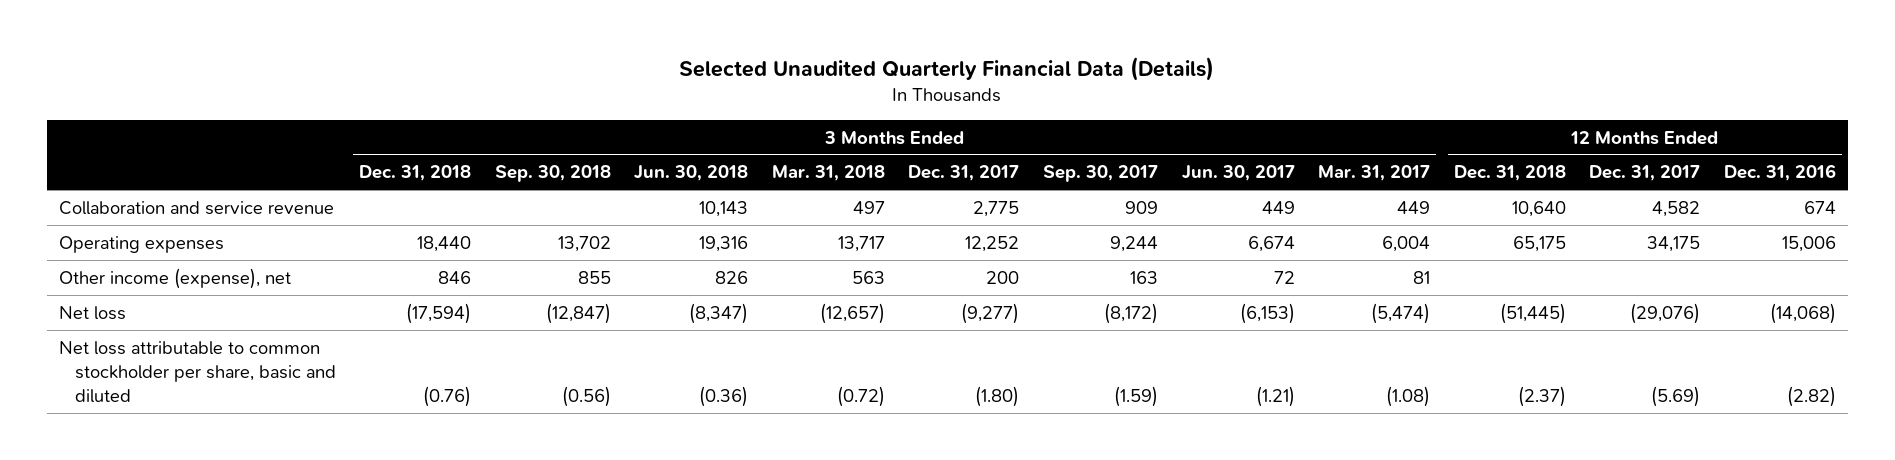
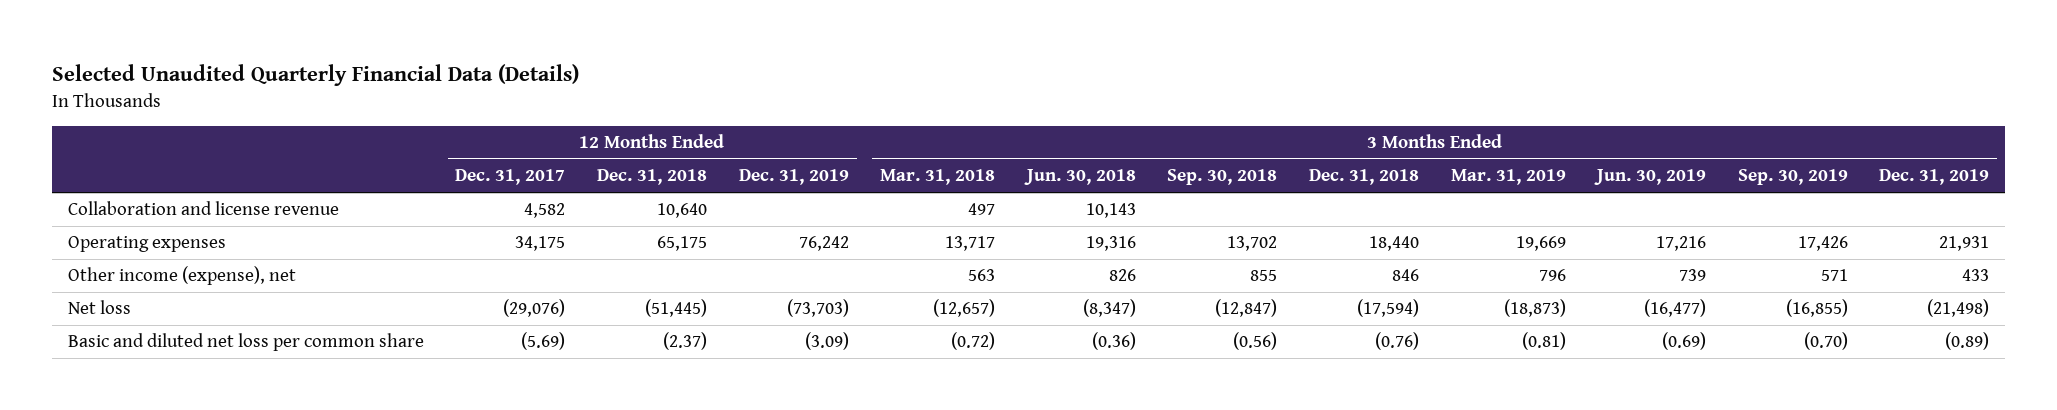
- | 3 Months Ended Dec. 31, 2018 | 3 Months Ended Sep. 30, 2018 | 3 Months Ended Jun. 30, 2018 | 3 Months Ended Mar. 31, 2018 | 3 Months Ended Dec. 31, 2017 | 3 Months Ended Sep. 30, 2017 | 3 Months Ended Jun. 30, 2017 | 3 Months Ended Mar. 31, 2017 | 12 Months Ended Dec. 31, 2018 | 12 Months Ended Dec. 31, 2017 | 12 Months Ended Dec. 31, 2016
+ | 12 Months Ended Dec. 31, 2017 | 12 Months Ended Dec. 31, 2018 | 12 Months Ended Dec. 31, 2019 | 3 Months Ended Mar. 31, 2018 | 3 Months Ended Jun. 30, 2018 | 3 Months Ended Sep. 30, 2018 | 3 Months Ended Dec. 31, 2018 | 3 Months Ended Mar. 31, 2019 | 3 Months Ended Jun. 30, 2019 | 3 Months Ended Sep. 30, 2019 | 3 Months Ended Dec. 31, 2019
- Collaboration and service revenue | | | 10,143 | 497 | 2,775 | 909 | 449 | 449 | 10,640 | 4,582 | 674
+ Collaboration and license revenue | 4,582 | 10,640 | | 497 | 10,143 | | | | | |
- Net loss attributable to common stockholder per share, basic and diluted | (0.76) | (0.56) | (0.36) | (0.72) | (1.80) | (1.59) | (1.21) | (1.08) | (2.37) | (5.69) | (2.82)
+ Basic and diluted net loss per common share | (5.69) | (2.37) | (3.09) | (0.72) | (0.36) | (0.56) | (0.76) | (0.81) | (0.69) | (0.70) | (0.89)

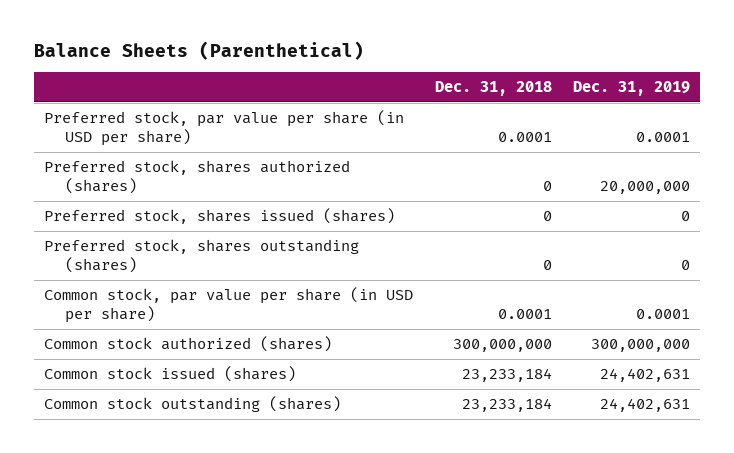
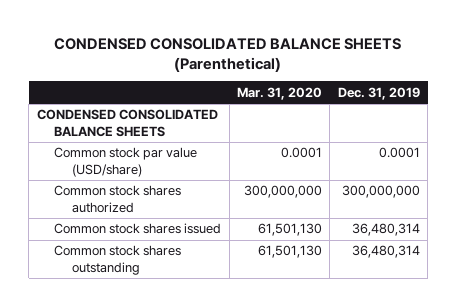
- Balance Sheets (Parenthetical)
+ CONDENSED CONSOLIDATED BALANCE SHEETS (Parenthetical)
- | Dec. 31, 2018 | Dec. 31, 2019
+ | Mar. 31, 2020 | Dec. 31, 2019
- Preferred stock, par value per share (in USD per share) | 0.0001 | 0.0001
- Preferred stock, shares authorized (shares) | 0 | 20,000,000
- Preferred stock, shares issued (shares) | 0 | 0
- Preferred stock, shares outstanding (shares) | 0 | 0
- Common stock, par value per share (in USD per share) | 0.0001 | 0.0001
- Common stock authorized (shares) | 300,000,000 | 300,000,000
- Common stock issued (shares) | 23,233,184 | 24,402,631
- Common stock outstanding (shares) | 23,233,184 | 24,402,631
+ CONDENSED CONSOLIDATED BALANCE SHEETS
+ Common stock par value (USD/share) | 0.0001 | 0.0001
+ Common stock shares authorized | 300,000,000 | 300,000,000
+ Common stock shares issued | 61,501,130 | 36,480,314
+ Common stock shares outstanding | 61,501,130 | 36,480,314

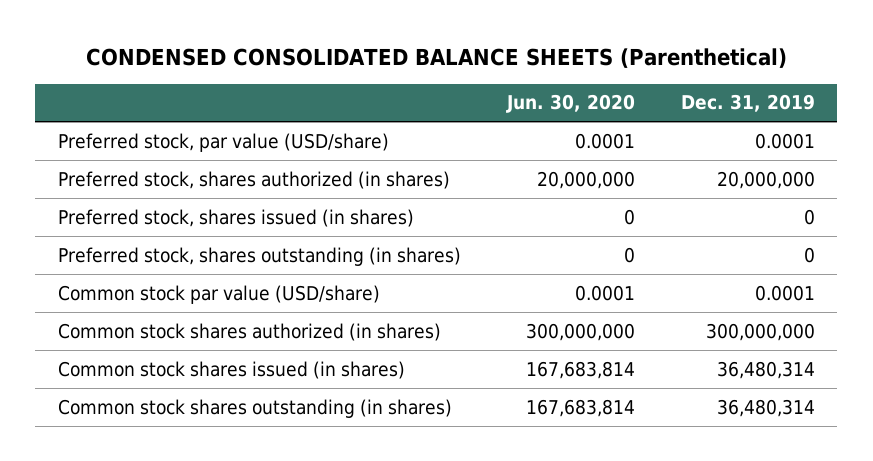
- | Mar. 31, 2020 | Dec. 31, 2019
+ | Jun. 30, 2020 | Dec. 31, 2019
- CONDENSED CONSOLIDATED BALANCE SHEETS
+ Preferred stock, par value (USD/share) | 0.0001 | 0.0001
+ Preferred stock, shares authorized (in shares) | 20,000,000 | 20,000,000
+ Preferred stock, shares issued (in shares) | 0 | 0
+ Preferred stock, shares outstanding (in shares) | 0 | 0
- Common stock shares authorized | 300,000,000 | 300,000,000
- Common stock shares issued | 61,501,130 | 36,480,314
- Common stock shares outstanding | 61,501,130 | 36,480,314
+ Common stock shares authorized (in shares) | 300,000,000 | 300,000,000
+ Common stock shares issued (in shares) | 167,683,814 | 36,480,314
+ Common stock shares outstanding (in shares) | 167,683,814 | 36,480,314

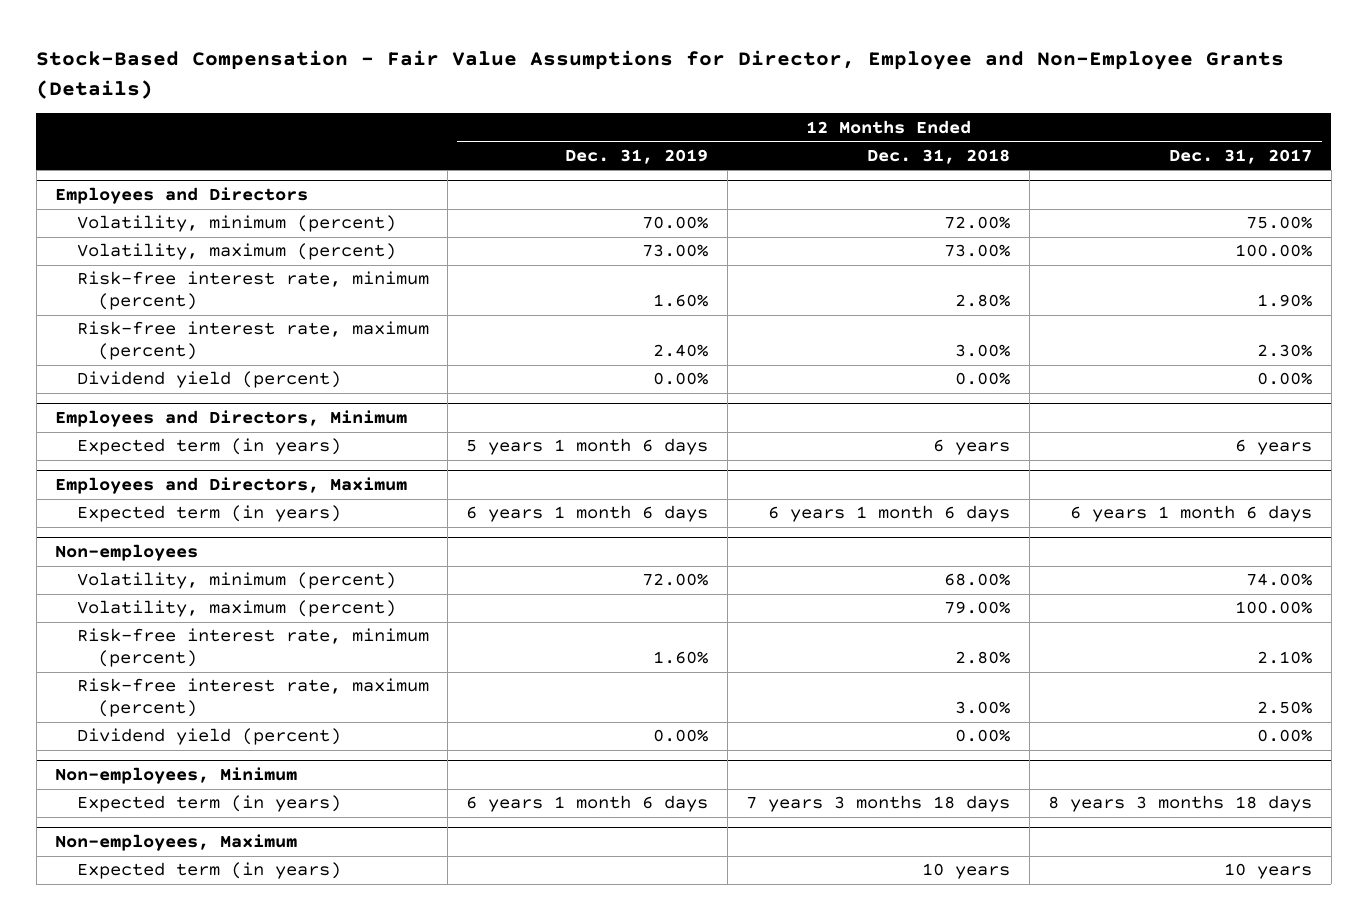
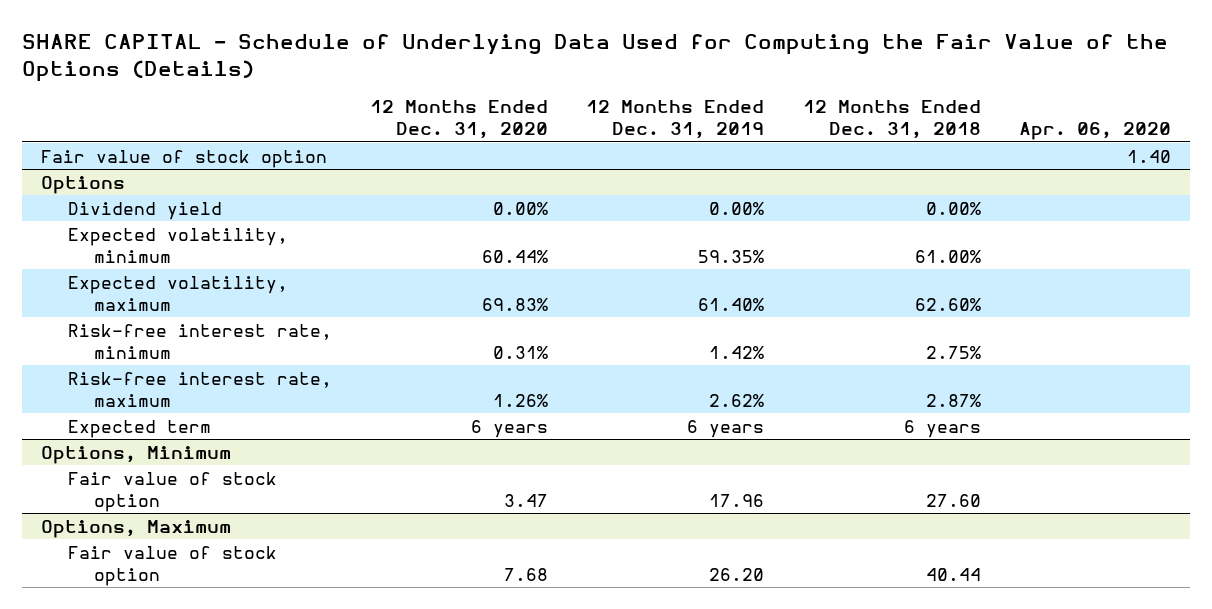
- Stock-Based Compensation - Fair Value Assumptions for Director, Employee and Non-Employee Grants (Details)
+ SHARE CAPITAL - Schedule of Underlying Data Used for Computing the Fair Value of the Options (Details)
- | 12 Months Ended Dec. 31, 2019 | 12 Months Ended Dec. 31, 2018 | 12 Months Ended Dec. 31, 2017
+ | 12 Months Ended Dec. 31, 2020 | 12 Months Ended Dec. 31, 2019 | 12 Months Ended Dec. 31, 2018 | Apr. 06, 2020
- Employees and Directors
- Volatility, minimum (percent) | 70.00% | 72.00% | 75.00%
- Volatility, maximum (percent) | 73.00% | 73.00% | 100.00%
- Risk-free interest rate, minimum (percent) | 1.60% | 2.80% | 1.90%
- Risk-free interest rate, maximum (percent) | 2.40% | 3.00% | 2.30%
- Dividend yield (percent) | 0.00% | 0.00% | 0.00%
- Employees and Directors, Minimum
- Expected term (in years) | 5 years 1 month 6 days | 6 years | 6 years
- Employees and Directors, Maximum
- Expected term (in years) | 6 years 1 month 6 days | 6 years 1 month 6 days | 6 years 1 month 6 days
- Non-employees
- Volatility, minimum (percent) | 72.00% | 68.00% | 74.00%
- Volatility, maximum (percent) | | 79.00% | 100.00%
- Risk-free interest rate, minimum (percent) | 1.60% | 2.80% | 2.10%
- Risk-free interest rate, maximum (percent) | | 3.00% | 2.50%
- Dividend yield (percent) | 0.00% | 0.00% | 0.00%
- Non-employees, Minimum
- Expected term (in years) | 6 years 1 month 6 days | 7 years 3 months 18 days | 8 years 3 months 18 days
- Non-employees, Maximum
- Expected term (in years) | | 10 years | 10 years
+ Fair value of stock option | | | | 1.40
+ Options
+ Dividend yield | 0.00% | 0.00% | 0.00% |
+ Expected volatility, minimum | 60.44% | 59.35% | 61.00% |
+ Expected volatility, maximum | 69.83% | 61.40% | 62.60% |
+ Risk-free interest rate, minimum | 0.31% | 1.42% | 2.75% |
+ Risk-free interest rate, maximum | 1.26% | 2.62% | 2.87% |
+ Expected term | 6 years | 6 years | 6 years |
+ Options, Minimum
+ Fair value of stock option | 3.47 | 17.96 | 27.60 |
+ Options, Maximum
+ Fair value of stock option | 7.68 | 26.20 | 40.44 |

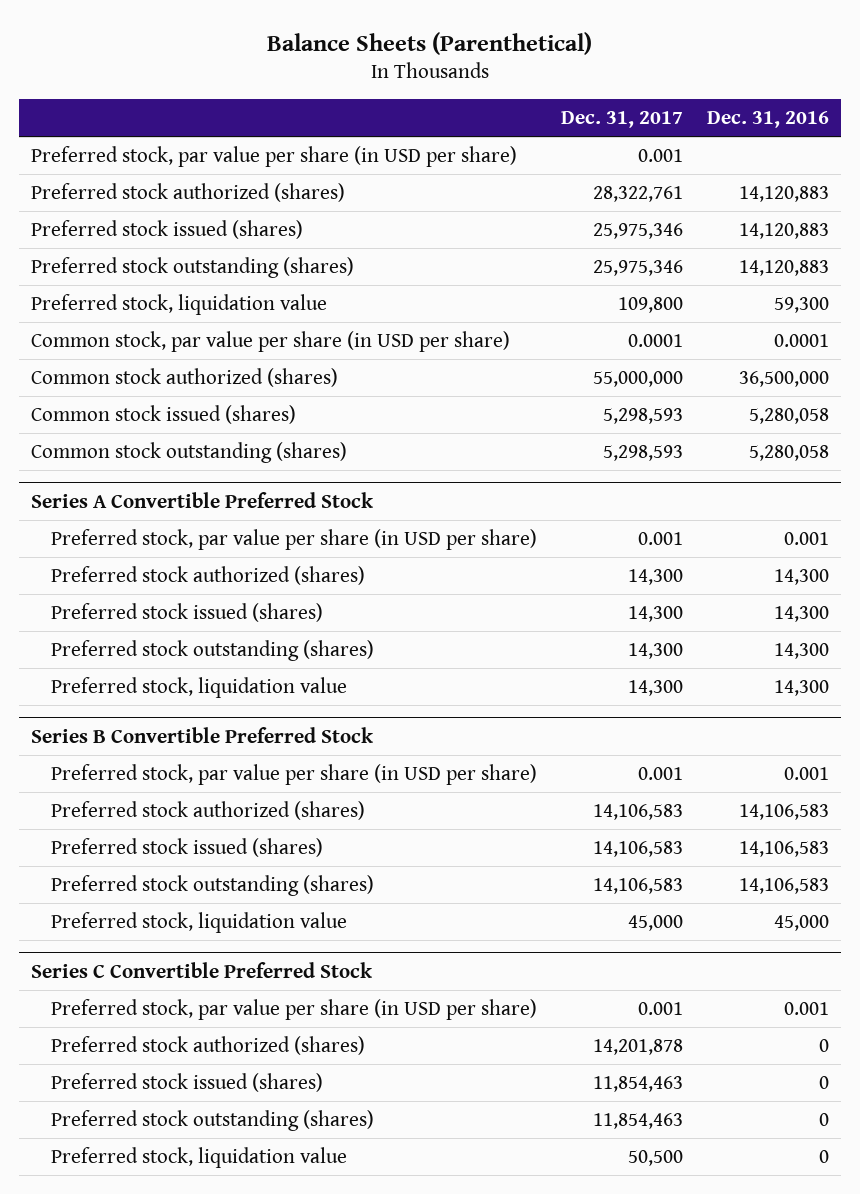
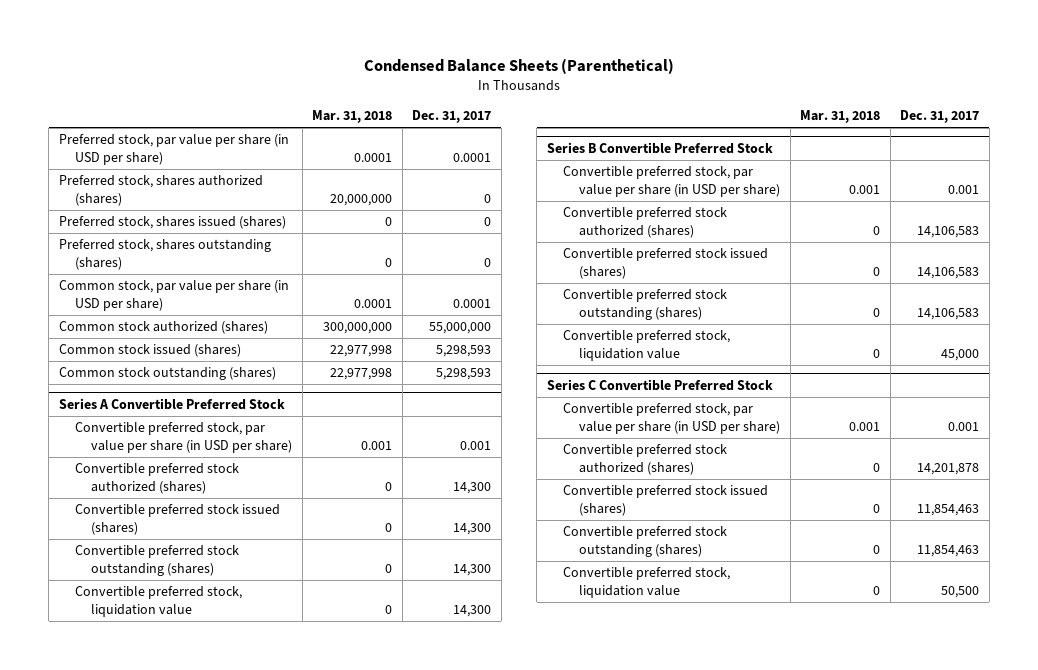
- Balance Sheets (Parenthetical)
+ Condensed Balance Sheets (Parenthetical)
- | Dec. 31, 2017 | Dec. 31, 2016
+ | Mar. 31, 2018 | Dec. 31, 2017
- Preferred stock, par value per share (in USD per share) | 0.001 |
- Preferred stock authorized (shares) | 28,322,761 | 14,120,883
- Preferred stock issued (shares) | 25,975,346 | 14,120,883
- Preferred stock outstanding (shares) | 25,975,346 | 14,120,883
- Preferred stock, liquidation value | 109,800 | 59,300
+ Preferred stock, par value per share (in USD per share) | 0.0001 | 0.0001
+ Preferred stock, shares authorized (shares) | 20,000,000 | 0
+ Preferred stock, shares issued (shares) | 0 | 0
+ Preferred stock, shares outstanding (shares) | 0 | 0
@ Series A Convertible Preferred Stock
- Preferred stock, par value per share (in USD per share) | 0.001 | 0.001
- Preferred stock authorized (shares) | 14,300 | 14,300
- Preferred stock issued (shares) | 14,300 | 14,300
- Preferred stock outstanding (shares) | 14,300 | 14,300
- Preferred stock, liquidation value | 14,300 | 14,300
+ Convertible preferred stock, par value per share (in USD per share) | 0.001 | 0.001
+ Convertible preferred stock authorized (shares) | 0 | 14,300
+ Convertible preferred stock issued (shares) | 0 | 14,300
+ Convertible preferred stock outstanding (shares) | 0 | 14,300
+ Convertible preferred stock, liquidation value | 0 | 14,300
@ Series B Convertible Preferred Stock
- Preferred stock, par value per share (in USD per share) | 0.001 | 0.001
- Preferred stock authorized (shares) | 14,106,583 | 14,106,583
- Preferred stock issued (shares) | 14,106,583 | 14,106,583
- Preferred stock outstanding (shares) | 14,106,583 | 14,106,583
- Preferred stock, liquidation value | 45,000 | 45,000
+ Convertible preferred stock, par value per share (in USD per share) | 0.001 | 0.001
+ Convertible preferred stock authorized (shares) | 0 | 14,106,583
+ Convertible preferred stock issued (shares) | 0 | 14,106,583
+ Convertible preferred stock outstanding (shares) | 0 | 14,106,583
+ Convertible preferred stock, liquidation value | 0 | 45,000
@ Series C Convertible Preferred Stock
- Preferred stock, par value per share (in USD per share) | 0.001 | 0.001
- Preferred stock authorized (shares) | 14,201,878 | 0
- Preferred stock issued (shares) | 11,854,463 | 0
- Preferred stock outstanding (shares) | 11,854,463 | 0
- Preferred stock, liquidation value | 50,500 | 0
+ Convertible preferred stock, par value per share (in USD per share) | 0.001 | 0.001
+ Convertible preferred stock authorized (shares) | 0 | 14,201,878
+ Convertible preferred stock issued (shares) | 0 | 11,854,463
+ Convertible preferred stock outstanding (shares) | 0 | 11,854,463
+ Convertible preferred stock, liquidation value | 0 | 50,500

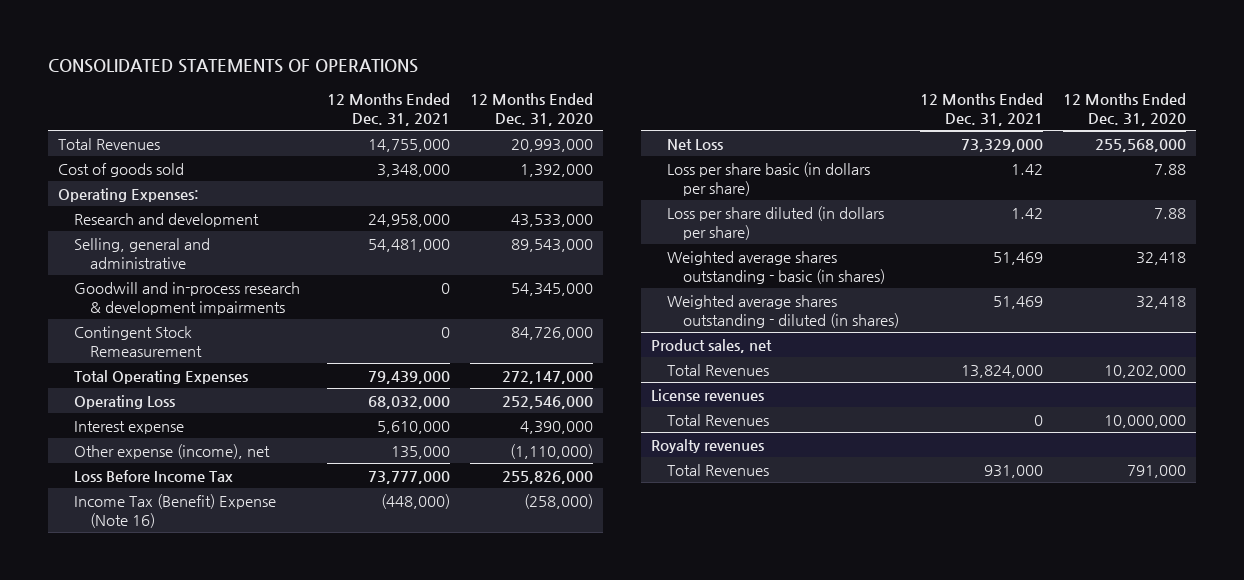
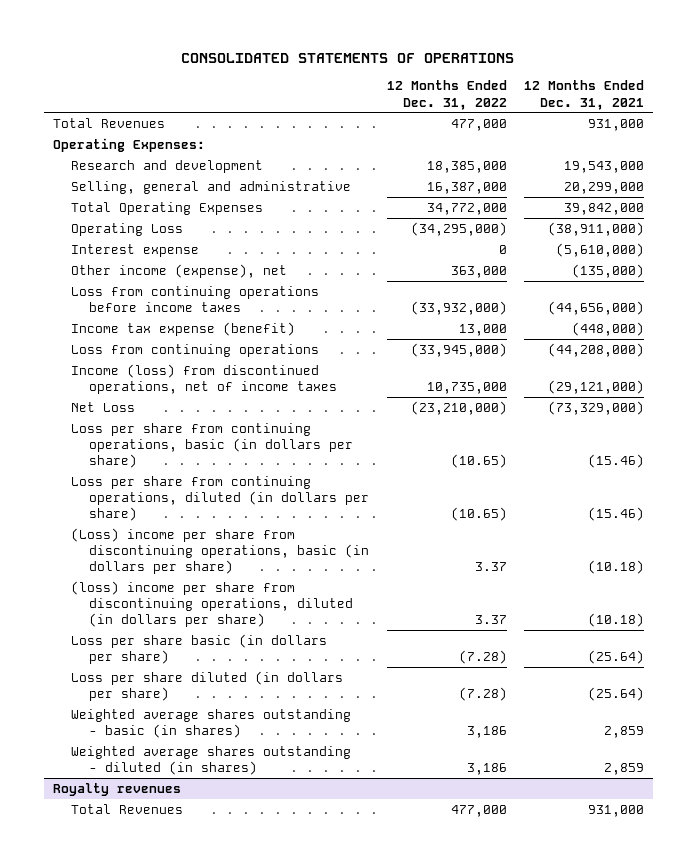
- | 12 Months Ended Dec. 31, 2021 | 12 Months Ended Dec. 31, 2020
+ | 12 Months Ended Dec. 31, 2022 | 12 Months Ended Dec. 31, 2021
- Total Revenues | 14,755,000 | 20,993,000
- Cost of goods sold | 3,348,000 | 1,392,000
+ Total Revenues | 477,000 | 931,000
- Research and development | 24,958,000 | 43,533,000
- Selling, general and administrative | 54,481,000 | 89,543,000
- Goodwill and in-process research & development impairments | 0 | 54,345,000
- Contingent Stock Remeasurement | 0 | 84,726,000
- Total Operating Expenses | 79,439,000 | 272,147,000
- Operating Loss | 68,032,000 | 252,546,000
- Interest expense | 5,610,000 | 4,390,000
- Other expense (income), net | 135,000 | (1,110,000)
- Loss Before Income Tax | 73,777,000 | 255,826,000
- Income Tax (Benefit) Expense (Note 16) | (448,000) | (258,000)
- Net Loss | 73,329,000 | 255,568,000
- Loss per share basic (in dollars per share) | 1.42 | 7.88
- Loss per share diluted (in dollars per share) | 1.42 | 7.88
- Weighted average shares outstanding - basic (in shares) | 51,469 | 32,418
- Weighted average shares outstanding - diluted (in shares) | 51,469 | 32,418
- Product sales, net
- Total Revenues | 13,824,000 | 10,202,000
- License revenues
- Total Revenues | 0 | 10,000,000
+ Research and development | 18,385,000 | 19,543,000
+ Selling, general and administrative | 16,387,000 | 20,299,000
+ Total Operating Expenses | 34,772,000 | 39,842,000
+ Operating Loss | (34,295,000) | (38,911,000)
+ Interest expense | 0 | (5,610,000)
+ Other income (expense), net | 363,000 | (135,000)
+ Loss from continuing operations before income taxes | (33,932,000) | (44,656,000)
+ Income tax expense (benefit) | 13,000 | (448,000)
+ Loss from continuing operations | (33,945,000) | (44,208,000)
+ Income (loss) from discontinued operations, net of income taxes | 10,735,000 | (29,121,000)
+ Net Loss | (23,210,000) | (73,329,000)
+ Loss per share from continuing operations, basic (in dollars per share) | (10.65) | (15.46)
+ Loss per share from continuing operations, diluted (in dollars per share) | (10.65) | (15.46)
+ (Loss) income per share from discontinuing operations, basic (in dollars per share) | 3.37 | (10.18)
+ (loss) income per share from discontinuing operations, diluted (in dollars per share) | 3.37 | (10.18)
+ Loss per share basic (in dollars per share) | (7.28) | (25.64)
+ Loss per share diluted (in dollars per share) | (7.28) | (25.64)
+ Weighted average shares outstanding - basic (in shares) | 3,186 | 2,859
+ Weighted average shares outstanding - diluted (in shares) | 3,186 | 2,859

